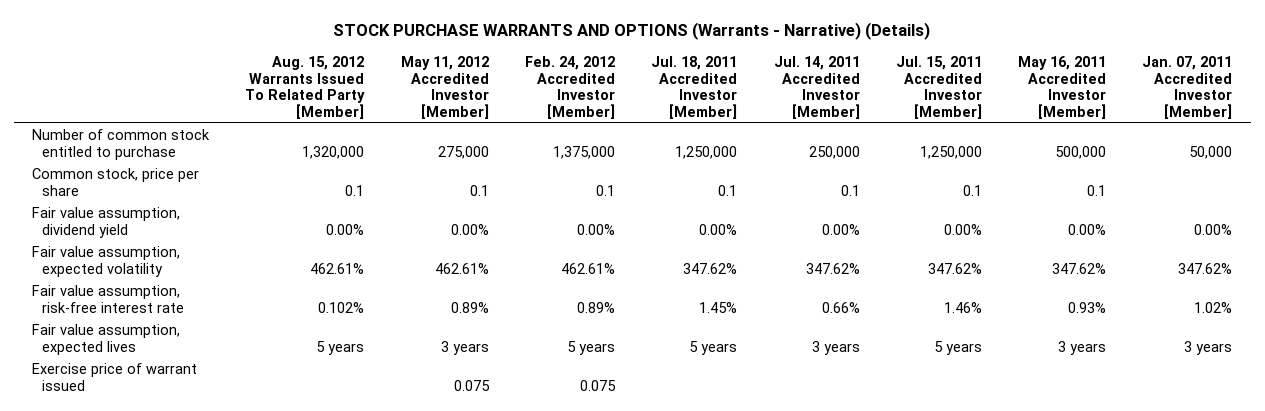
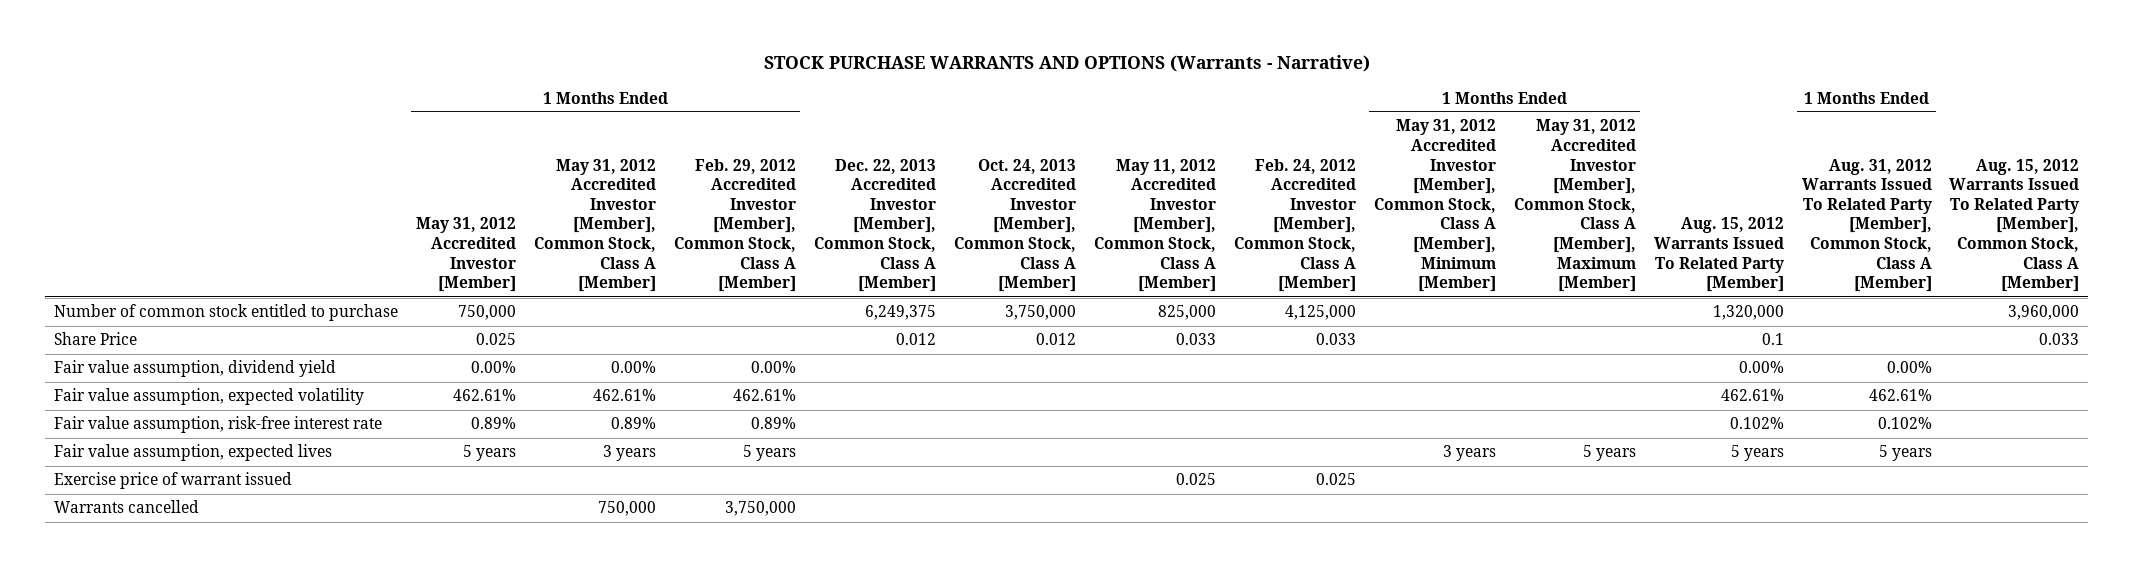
- STOCK PURCHASE WARRANTS AND OPTIONS (Warrants - Narrative) (Details)
+ STOCK PURCHASE WARRANTS AND OPTIONS (Warrants - Narrative)
- | Aug. 15, 2012 Warrants Issued To Related Party [Member] | May 11, 2012 Accredited Investor [Member] | Feb. 24, 2012 Accredited Investor [Member] | Jul. 18, 2011 Accredited Investor [Member] | Jul. 14, 2011 Accredited Investor [Member] | Jul. 15, 2011 Accredited Investor [Member] | May 16, 2011 Accredited Investor [Member] | Jan. 07, 2011 Accredited Investor [Member]
+ | 1 Months Ended May 31, 2012 Accredited Investor [Member] | 1 Months Ended May 31, 2012 Accredited Investor [Member], Common Stock, Class A [Member] | 1 Months Ended Feb. 29, 2012 Accredited Investor [Member], Common Stock, Class A [Member] | Dec. 22, 2013 Accredited Investor [Member], Common Stock, Class A [Member] | Oct. 24, 2013 Accredited Investor [Member], Common Stock, Class A [Member] | May 11, 2012 Accredited Investor [Member], Common Stock, Class A [Member] | Feb. 24, 2012 Accredited Investor [Member], Common Stock, Class A [Member] | 1 Months Ended May 31, 2012 Accredited Investor [Member], Common Stock, Class A [Member], Minimum [Member] | 1 Months Ended May 31, 2012 Accredited Investor [Member], Common Stock, Class A [Member], Maximum [Member] | Aug. 15, 2012 Warrants Issued To Related Party [Member] | 1 Months Ended Aug. 31, 2012 Warrants Issued To Related Party [Member], Common Stock, Class A [Member] | Aug. 15, 2012 Warrants Issued To Related Party [Member], Common Stock, Class A [Member]
- Common stock, price per share | 0.1 | 0.1 | 0.1 | 0.1 | 0.1 | 0.1 | 0.1 |
+ Share Price | 0.025 | | | 0.012 | 0.012 | 0.033 | 0.033 | | | 0.1 | | 0.033
+ Warrants cancelled | | 750,000 | 3,750,000 | | | | | | | | |

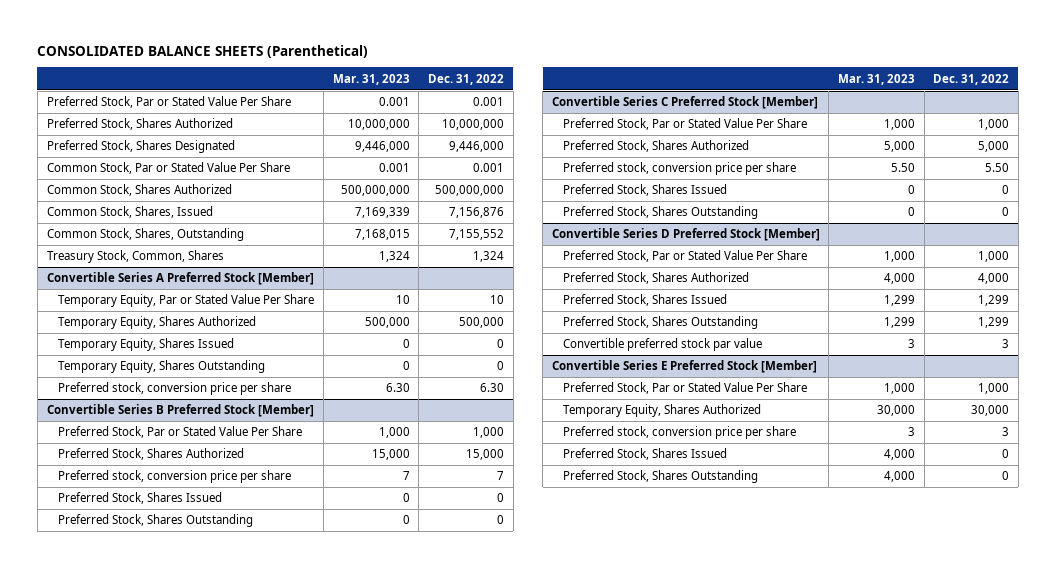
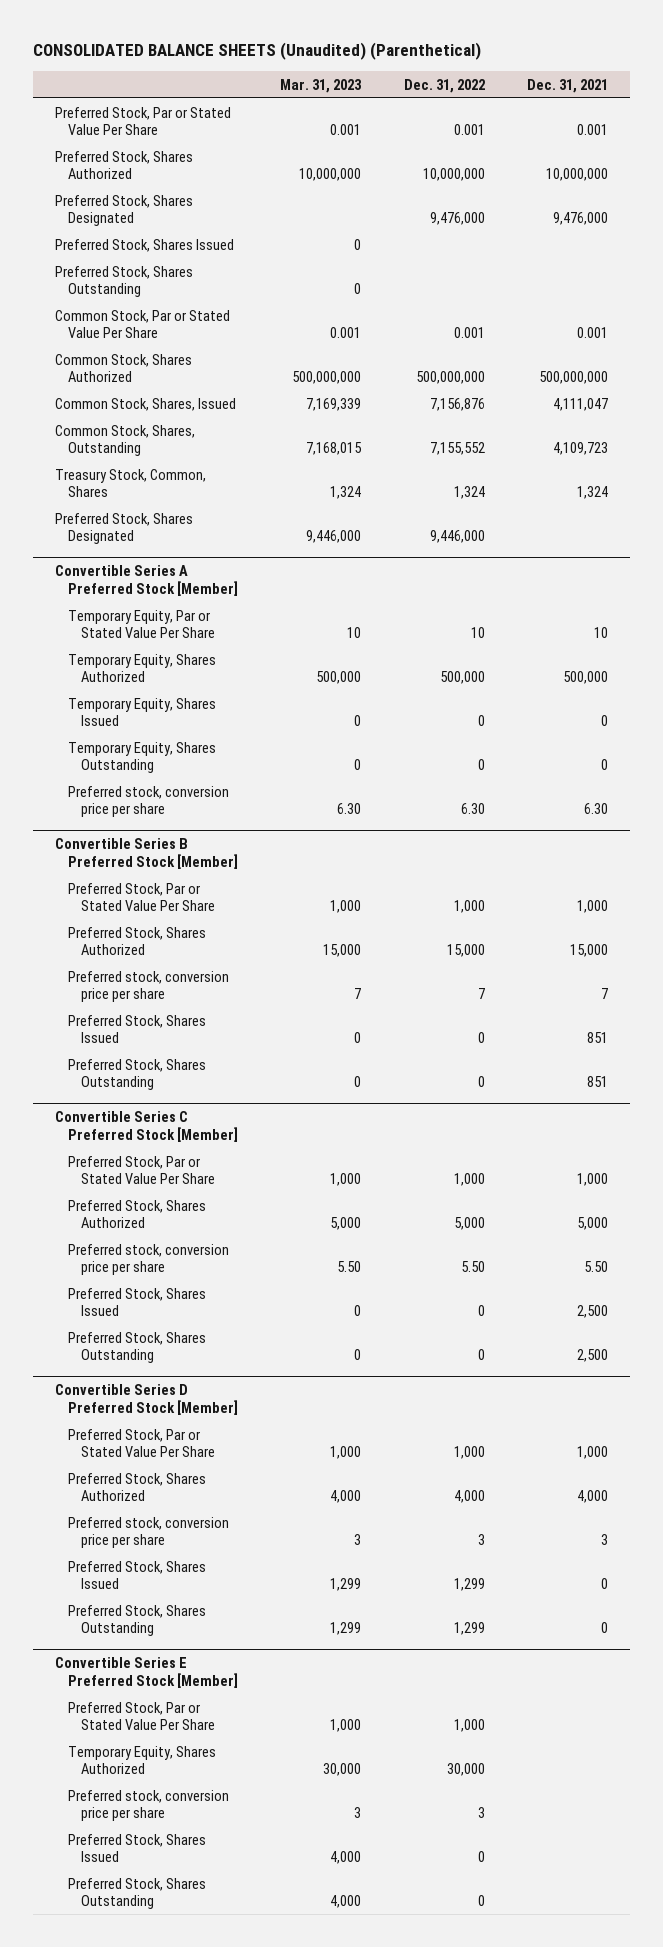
- CONSOLIDATED BALANCE SHEETS (Parenthetical)
+ CONSOLIDATED BALANCE SHEETS (Unaudited) (Parenthetical)
- | Mar. 31, 2023 | Dec. 31, 2022
+ | Mar. 31, 2023 | Dec. 31, 2022 | Dec. 31, 2021
+ Preferred Stock, Shares Designated | | 9,476,000 | 9,476,000
+ Preferred Stock, Shares Issued | 0 | |
+ Preferred Stock, Shares Outstanding | 0 | |
moved down: Preferred Stock, Shares Designated | 9,446,000 | 9,446,000 |
@ Convertible Series D Preferred Stock [Member]
+ Preferred stock, conversion price per share | 3 | 3 | 3
- Convertible preferred stock par value | 3 | 3

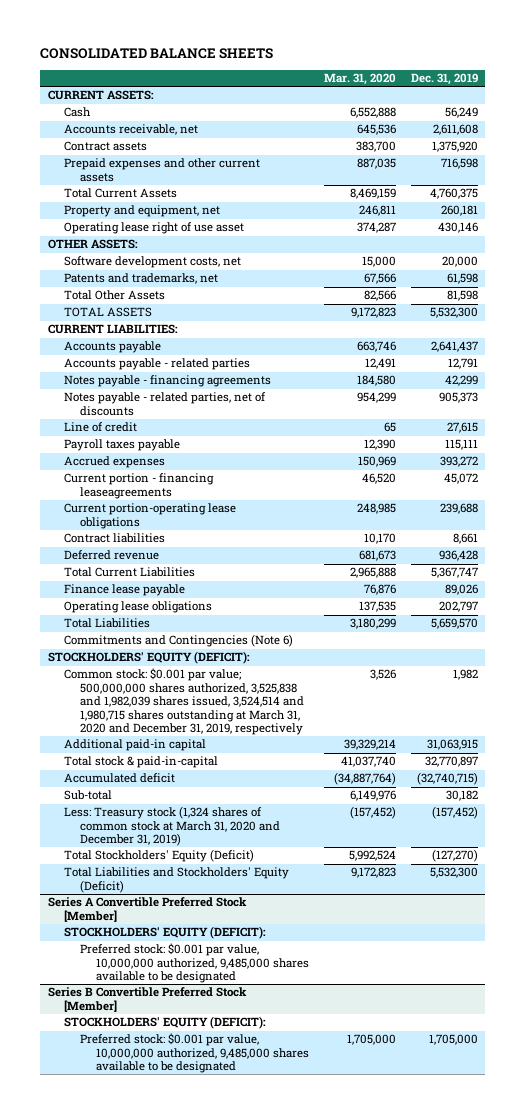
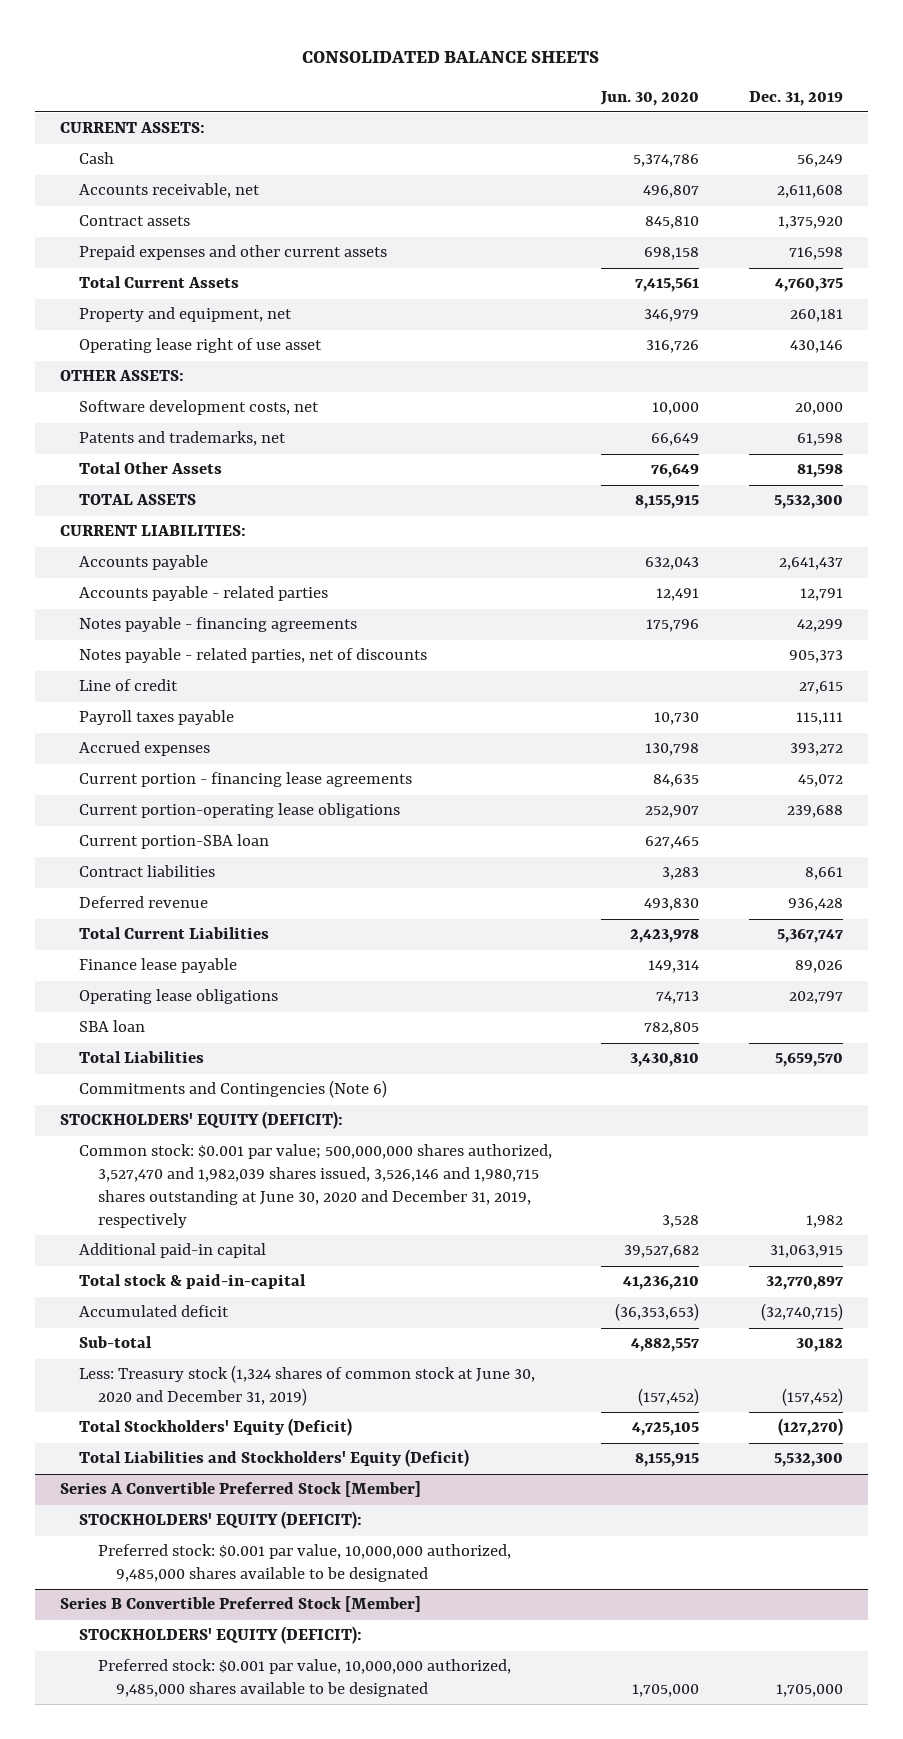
- | Mar. 31, 2020 | Dec. 31, 2019
+ | Jun. 30, 2020 | Dec. 31, 2019
- Current portion - financing leaseagreements | 46,520 | 45,072
+ Current portion - financing lease agreements | 84,635 | 45,072
+ Current portion-SBA loan | 627,465 |
+ SBA loan | 782,805 |
- Common stock: $0.001 par value; 500,000,000 shares authorized, 3,525,838 and 1,982,039 shares issued, 3,524,514 and 1,980,715 shares outstanding at March 31, 2020 and December 31, 2019, respectively | 3,526 | 1,982
+ Common stock: $0.001 par value; 500,000,000 shares authorized, 3,527,470 and 1,982,039 shares issued, 3,526,146 and 1,980,715 shares outstanding at June 30, 2020 and December 31, 2019, respectively | 3,528 | 1,982
- Less: Treasury stock (1,324 shares of common stock at March 31, 2020 and December 31, 2019) | (157,452) | (157,452)
+ Less: Treasury stock (1,324 shares of common stock at June 30, 2020 and December 31, 2019) | (157,452) | (157,452)

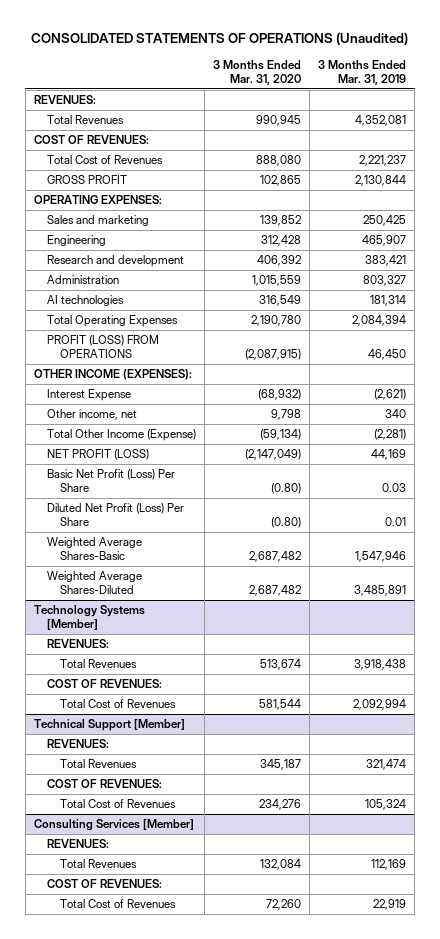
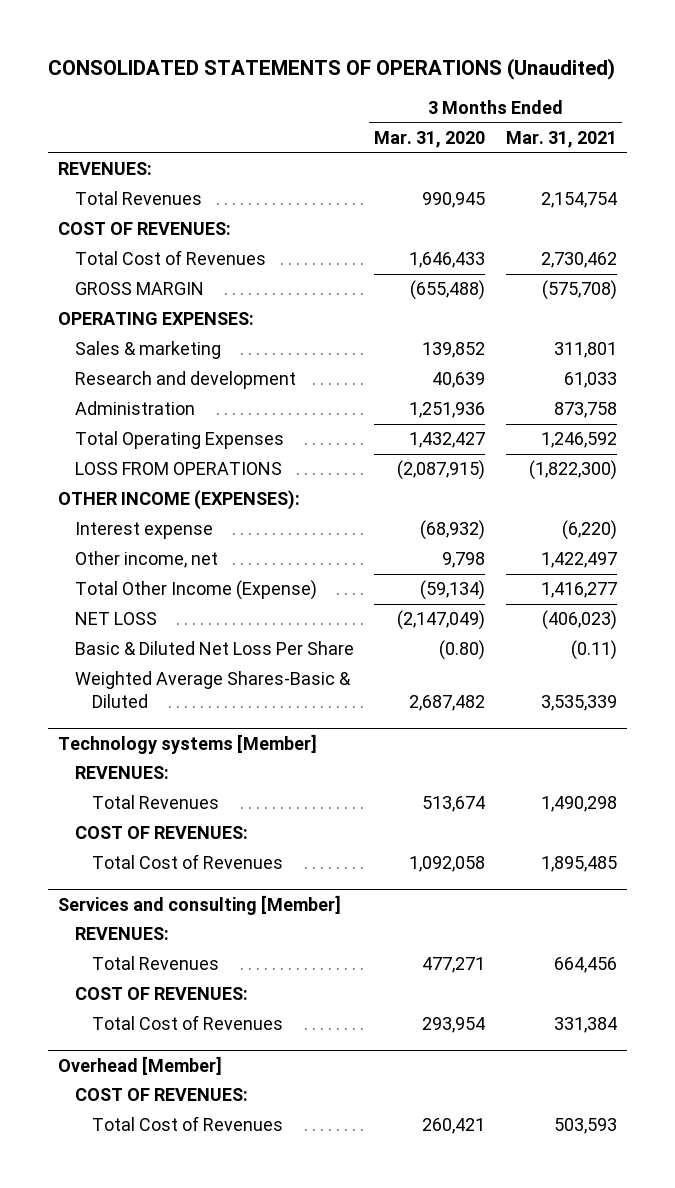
- | 3 Months Ended Mar. 31, 2020 | 3 Months Ended Mar. 31, 2019
+ | 3 Months Ended Mar. 31, 2020 | 3 Months Ended Mar. 31, 2021
- Total Cost of Revenues | 888,080 | 2,221,237
- GROSS PROFIT | 102,865 | 2,130,844
+ Total Cost of Revenues | 1,646,433 | 2,730,462
+ GROSS MARGIN | (655,488) | (575,708)
- Sales and marketing | 139,852 | 250,425
- Engineering | 312,428 | 465,907
- Research and development | 406,392 | 383,421
- Administration | 1,015,559 | 803,327
- AI technologies | 316,549 | 181,314
- Total Operating Expenses | 2,190,780 | 2,084,394
- PROFIT (LOSS) FROM OPERATIONS | (2,087,915) | 46,450
+ Sales & marketing | 139,852 | 311,801
+ Research and development | 40,639 | 61,033
+ Administration | 1,251,936 | 873,758
+ Total Operating Expenses | 1,432,427 | 1,246,592
+ LOSS FROM OPERATIONS | (2,087,915) | (1,822,300)
- Interest Expense | (68,932) | (2,621)
+ Interest expense | (68,932) | (6,220)
- NET PROFIT (LOSS) | (2,147,049) | 44,169
- Basic Net Profit (Loss) Per Share | (0.80) | 0.03
- Diluted Net Profit (Loss) Per Share | (0.80) | 0.01
- Weighted Average Shares-Basic | 2,687,482 | 1,547,946
- Weighted Average Shares-Diluted | 2,687,482 | 3,485,891
- Technology Systems [Member]
+ NET LOSS | (2,147,049) | (406,023)
+ Basic & Diluted Net Loss Per Share | (0.80) | (0.11)
+ Weighted Average Shares-Basic & Diluted | 2,687,482 | 3,535,339
+ Technology systems [Member]
- Total Cost of Revenues | 581,544 | 2,092,994
- Technical Support [Member]
+ Total Cost of Revenues | 1,092,058 | 1,895,485
+ Services and consulting [Member]
- Total Revenues | 345,187 | 321,474
+ Total Revenues | 477,271 | 664,456
- Total Cost of Revenues | 234,276 | 105,324
- Consulting Services [Member]
- REVENUES:
- Total Revenues | 132,084 | 112,169
+ Total Cost of Revenues | 293,954 | 331,384
+ Overhead [Member]
- Total Cost of Revenues | 72,260 | 22,919
+ Total Cost of Revenues | 260,421 | 503,593

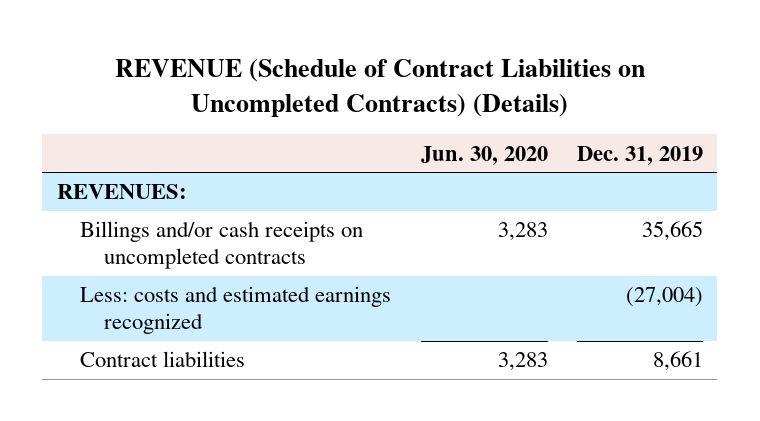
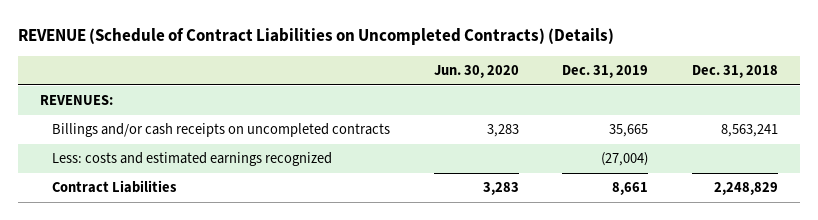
- | Jun. 30, 2020 | Dec. 31, 2019
+ | Jun. 30, 2020 | Dec. 31, 2019 | Dec. 31, 2018
- Contract liabilities | 3,283 | 8,661
+ Contract Liabilities | 3,283 | 8,661 | 2,248,829

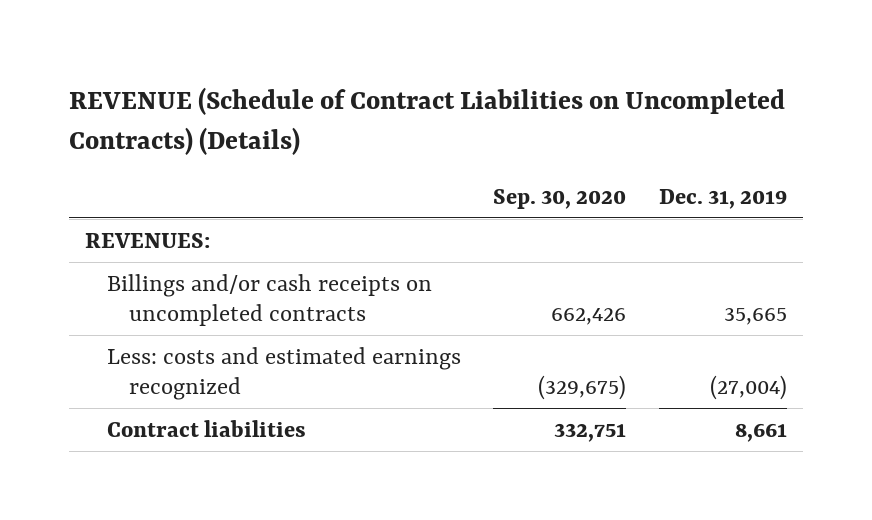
- | Jun. 30, 2020 | Dec. 31, 2019 | Dec. 31, 2018
+ | Sep. 30, 2020 | Dec. 31, 2019
- Contract Liabilities | 3,283 | 8,661 | 2,248,829
+ Contract liabilities | 332,751 | 8,661

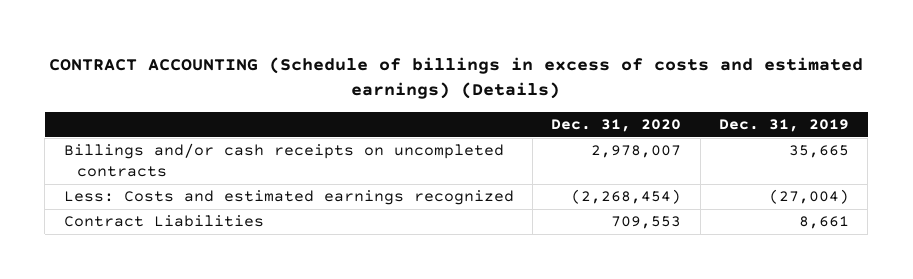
- REVENUE (Schedule of Contract Liabilities on Uncompleted Contracts) (Details)
+ CONTRACT ACCOUNTING (Schedule of billings in excess of costs and estimated earnings) (Details)
- | Sep. 30, 2020 | Dec. 31, 2019
+ | Dec. 31, 2020 | Dec. 31, 2019
- REVENUES:
- Less: costs and estimated earnings recognized | (329,675) | (27,004)
- Contract liabilities | 332,751 | 8,661
+ Less: Costs and estimated earnings recognized | (2,268,454) | (27,004)
+ Contract Liabilities | 709,553 | 8,661

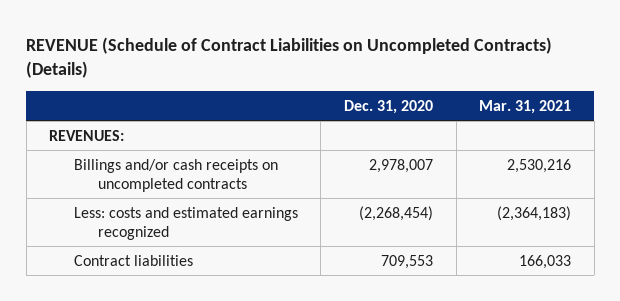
- CONTRACT ACCOUNTING (Schedule of billings in excess of costs and estimated earnings) (Details)
+ REVENUE (Schedule of Contract Liabilities on Uncompleted Contracts) (Details)
- | Dec. 31, 2020 | Dec. 31, 2019
+ | Dec. 31, 2020 | Mar. 31, 2021
+ REVENUES:
- Less: Costs and estimated earnings recognized | (2,268,454) | (27,004)
- Contract Liabilities | 709,553 | 8,661
+ Less: costs and estimated earnings recognized | (2,268,454) | (2,364,183)
+ Contract liabilities | 709,553 | 166,033

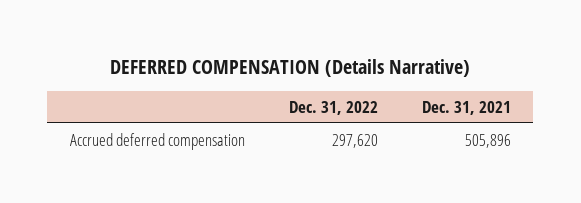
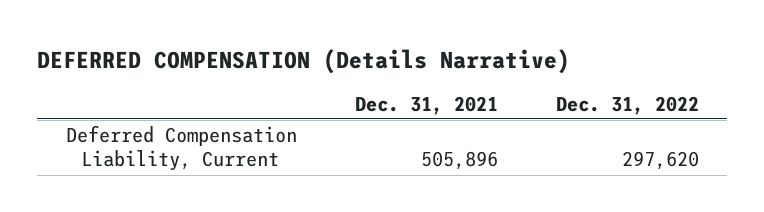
- | Dec. 31, 2022 | Dec. 31, 2021
+ | Dec. 31, 2021 | Dec. 31, 2022
- Accrued deferred compensation | 297,620 | 505,896
+ Deferred Compensation Liability, Current | 505,896 | 297,620

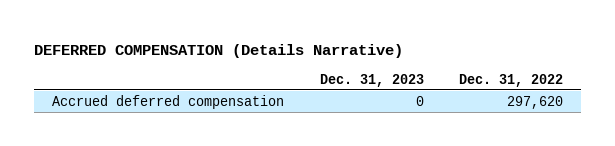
- | Dec. 31, 2021 | Dec. 31, 2022
+ | Dec. 31, 2023 | Dec. 31, 2022
- Deferred Compensation Liability, Current | 505,896 | 297,620
+ Accrued deferred compensation | 0 | 297,620

